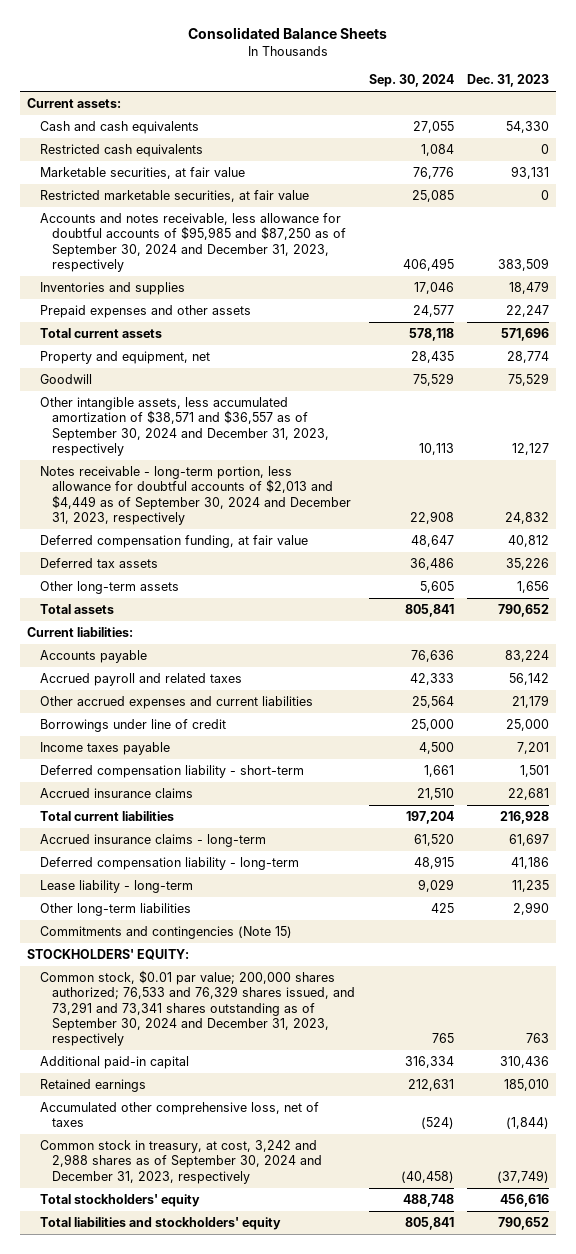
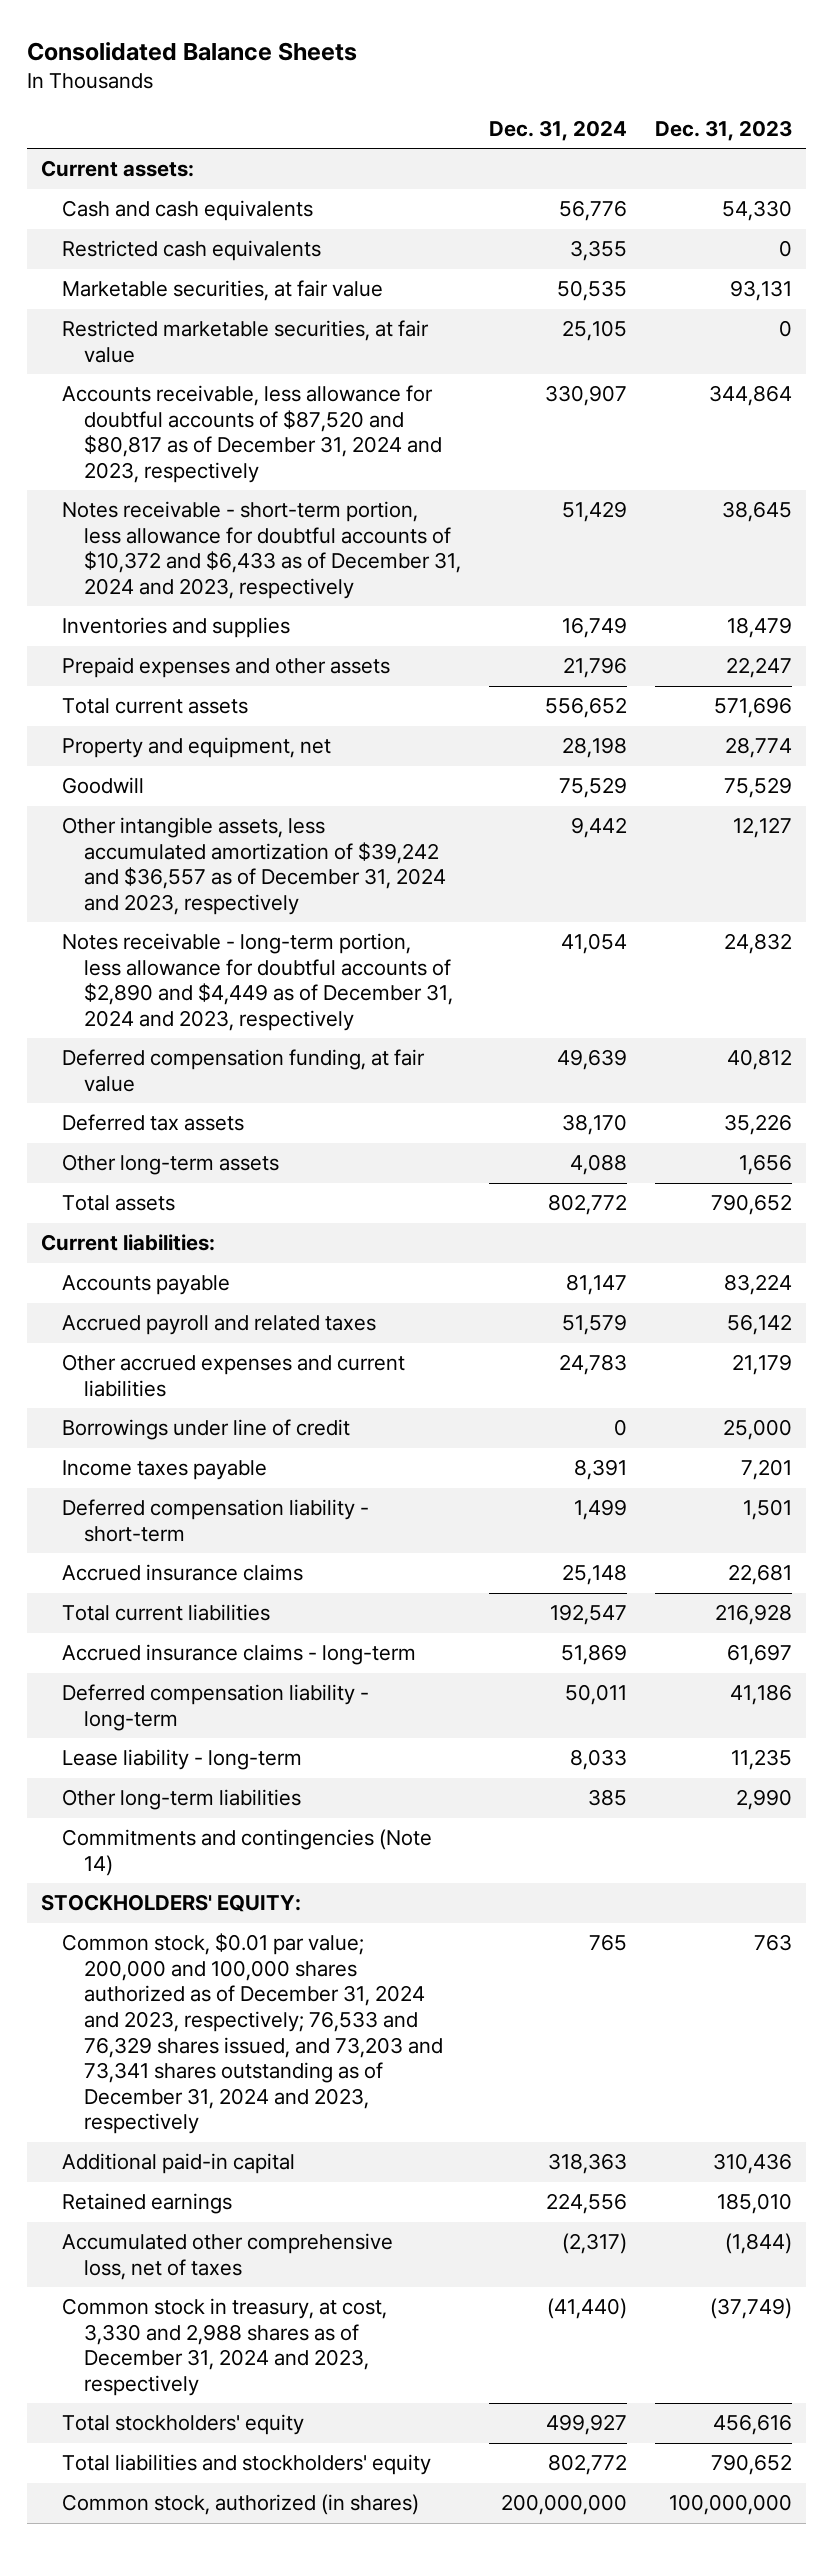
- | Sep. 30, 2024 | Dec. 31, 2023
+ | Dec. 31, 2024 | Dec. 31, 2023
- Accounts and notes receivable, less allowance for doubtful accounts of $95,985 and $87,250 as of September 30, 2024 and December 31, 2023, respectively | 406,495 | 383,509
+ Accounts receivable, less allowance for doubtful accounts of $87,520 and $80,817 as of December 31, 2024 and 2023, respectively | 330,907 | 344,864
+ Notes receivable - short-term portion, less allowance for doubtful accounts of $10,372 and $6,433 as of December 31, 2024 and 2023, respectively | 51,429 | 38,645
- Other intangible assets, less accumulated amortization of $38,571 and $36,557 as of September 30, 2024 and December 31, 2023, respectively | 10,113 | 12,127
- Notes receivable - long-term portion, less allowance for doubtful accounts of $2,013 and $4,449 as of September 30, 2024 and December 31, 2023, respectively | 22,908 | 24,832
+ Other intangible assets, less accumulated amortization of $39,242 and $36,557 as of December 31, 2024 and 2023, respectively | 9,442 | 12,127
+ Notes receivable - long-term portion, less allowance for doubtful accounts of $2,890 and $4,449 as of December 31, 2024 and 2023, respectively | 41,054 | 24,832
- Commitments and contingencies (Note 15)
+ Commitments and contingencies (Note 14)
- Common stock, $0.01 par value; 200,000 shares authorized; 76,533 and 76,329 shares issued, and 73,291 and 73,341 shares outstanding as of September 30, 2024 and December 31, 2023, respectively | 765 | 763
+ Common stock, $0.01 par value; 200,000 and 100,000 shares authorized as of December 31, 2024 and 2023, respectively; 76,533 and 76,329 shares issued, and 73,203 and 73,341 shares outstanding as of December 31, 2024 and 2023, respectively | 765 | 763
- Common stock in treasury, at cost, 3,242 and 2,988 shares as of September 30, 2024 and December 31, 2023, respectively | (40,458) | (37,749)
+ Common stock in treasury, at cost, 3,330 and 2,988 shares as of December 31, 2024 and 2023, respectively | (41,440) | (37,749)
+ Common stock, authorized (in shares) | 200,000,000 | 100,000,000

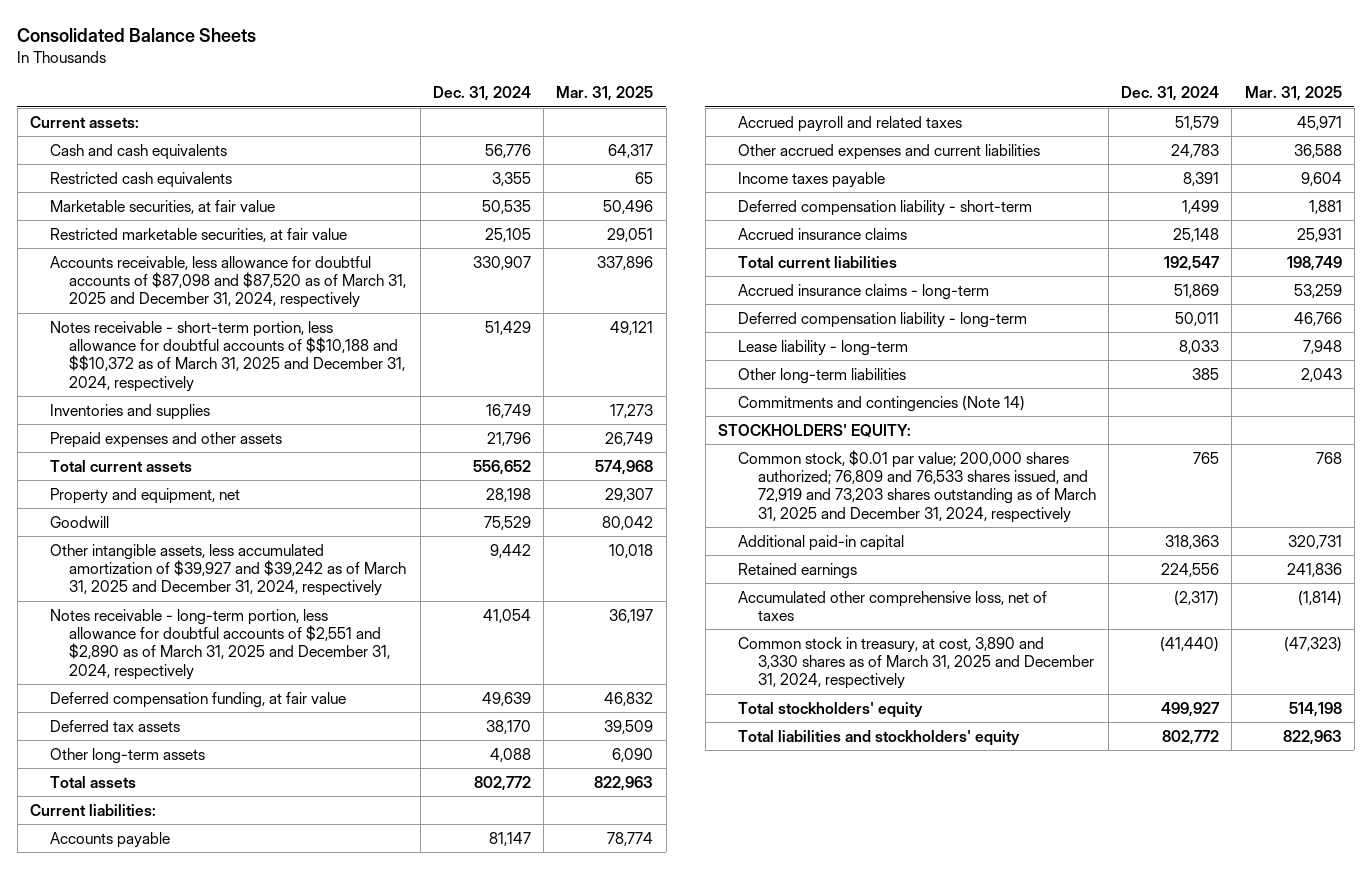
- | Dec. 31, 2024 | Dec. 31, 2023
+ | Dec. 31, 2024 | Mar. 31, 2025
- Accounts receivable, less allowance for doubtful accounts of $87,520 and $80,817 as of December 31, 2024 and 2023, respectively | 330,907 | 344,864
- Notes receivable - short-term portion, less allowance for doubtful accounts of $10,372 and $6,433 as of December 31, 2024 and 2023, respectively | 51,429 | 38,645
+ Accounts receivable, less allowance for doubtful accounts of $87,098 and $87,520 as of March 31, 2025 and December 31, 2024, respectively | 330,907 | 337,896
+ Notes receivable - short-term portion, less allowance for doubtful accounts of $$10,188 and $$10,372 as of March 31, 2025 and December 31, 2024, respectively | 51,429 | 49,121
- Other intangible assets, less accumulated amortization of $39,242 and $36,557 as of December 31, 2024 and 2023, respectively | 9,442 | 12,127
- Notes receivable - long-term portion, less allowance for doubtful accounts of $2,890 and $4,449 as of December 31, 2024 and 2023, respectively | 41,054 | 24,832
+ Other intangible assets, less accumulated amortization of $39,927 and $39,242 as of March 31, 2025 and December 31, 2024, respectively | 9,442 | 10,018
+ Notes receivable - long-term portion, less allowance for doubtful accounts of $2,551 and $2,890 as of March 31, 2025 and December 31, 2024, respectively | 41,054 | 36,197
- Borrowings under line of credit | 0 | 25,000
- Common stock, $0.01 par value; 200,000 and 100,000 shares authorized as of December 31, 2024 and 2023, respectively; 76,533 and 76,329 shares issued, and 73,203 and 73,341 shares outstanding as of December 31, 2024 and 2023, respectively | 765 | 763
+ Common stock, $0.01 par value; 200,000 shares authorized; 76,809 and 76,533 shares issued, and 72,919 and 73,203 shares outstanding as of March 31, 2025 and December 31, 2024, respectively | 765 | 768
- Common stock in treasury, at cost, 3,330 and 2,988 shares as of December 31, 2024 and 2023, respectively | (41,440) | (37,749)
+ Common stock in treasury, at cost, 3,890 and 3,330 shares as of March 31, 2025 and December 31, 2024, respectively | (41,440) | (47,323)
- Common stock, authorized (in shares) | 200,000,000 | 100,000,000

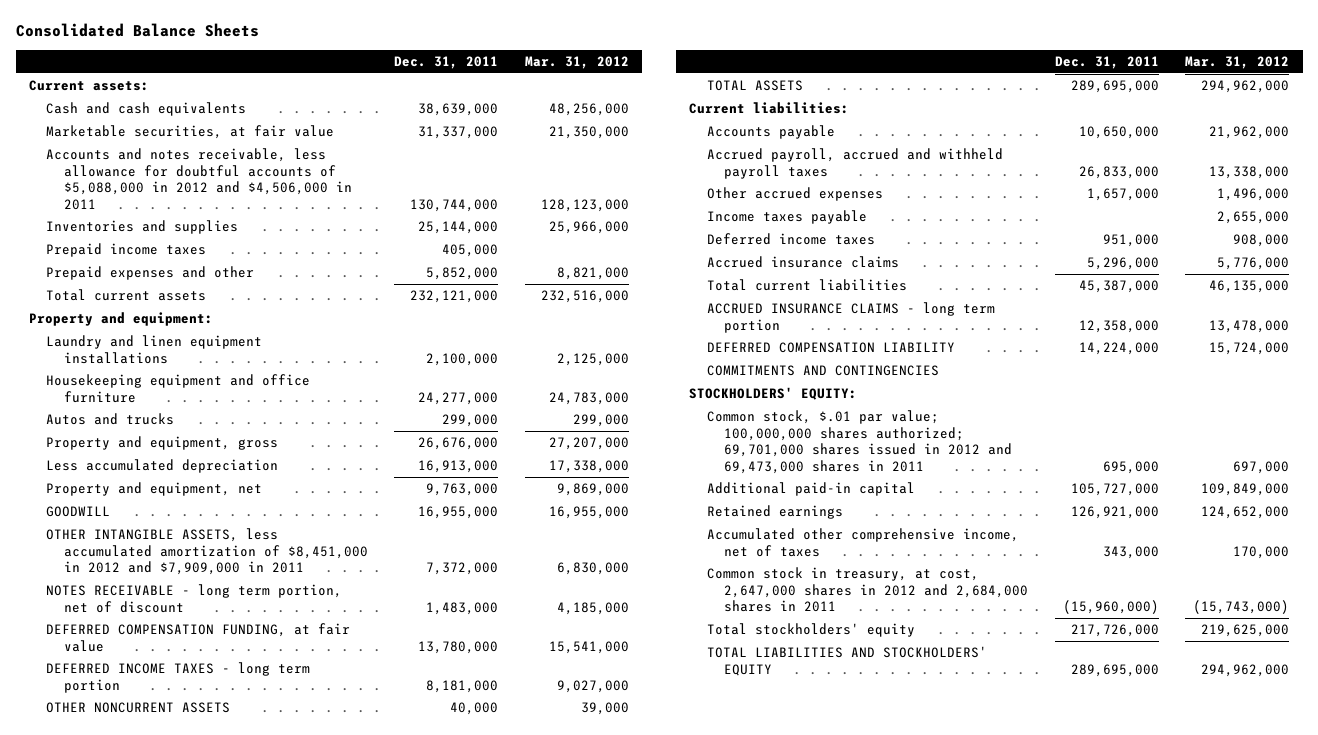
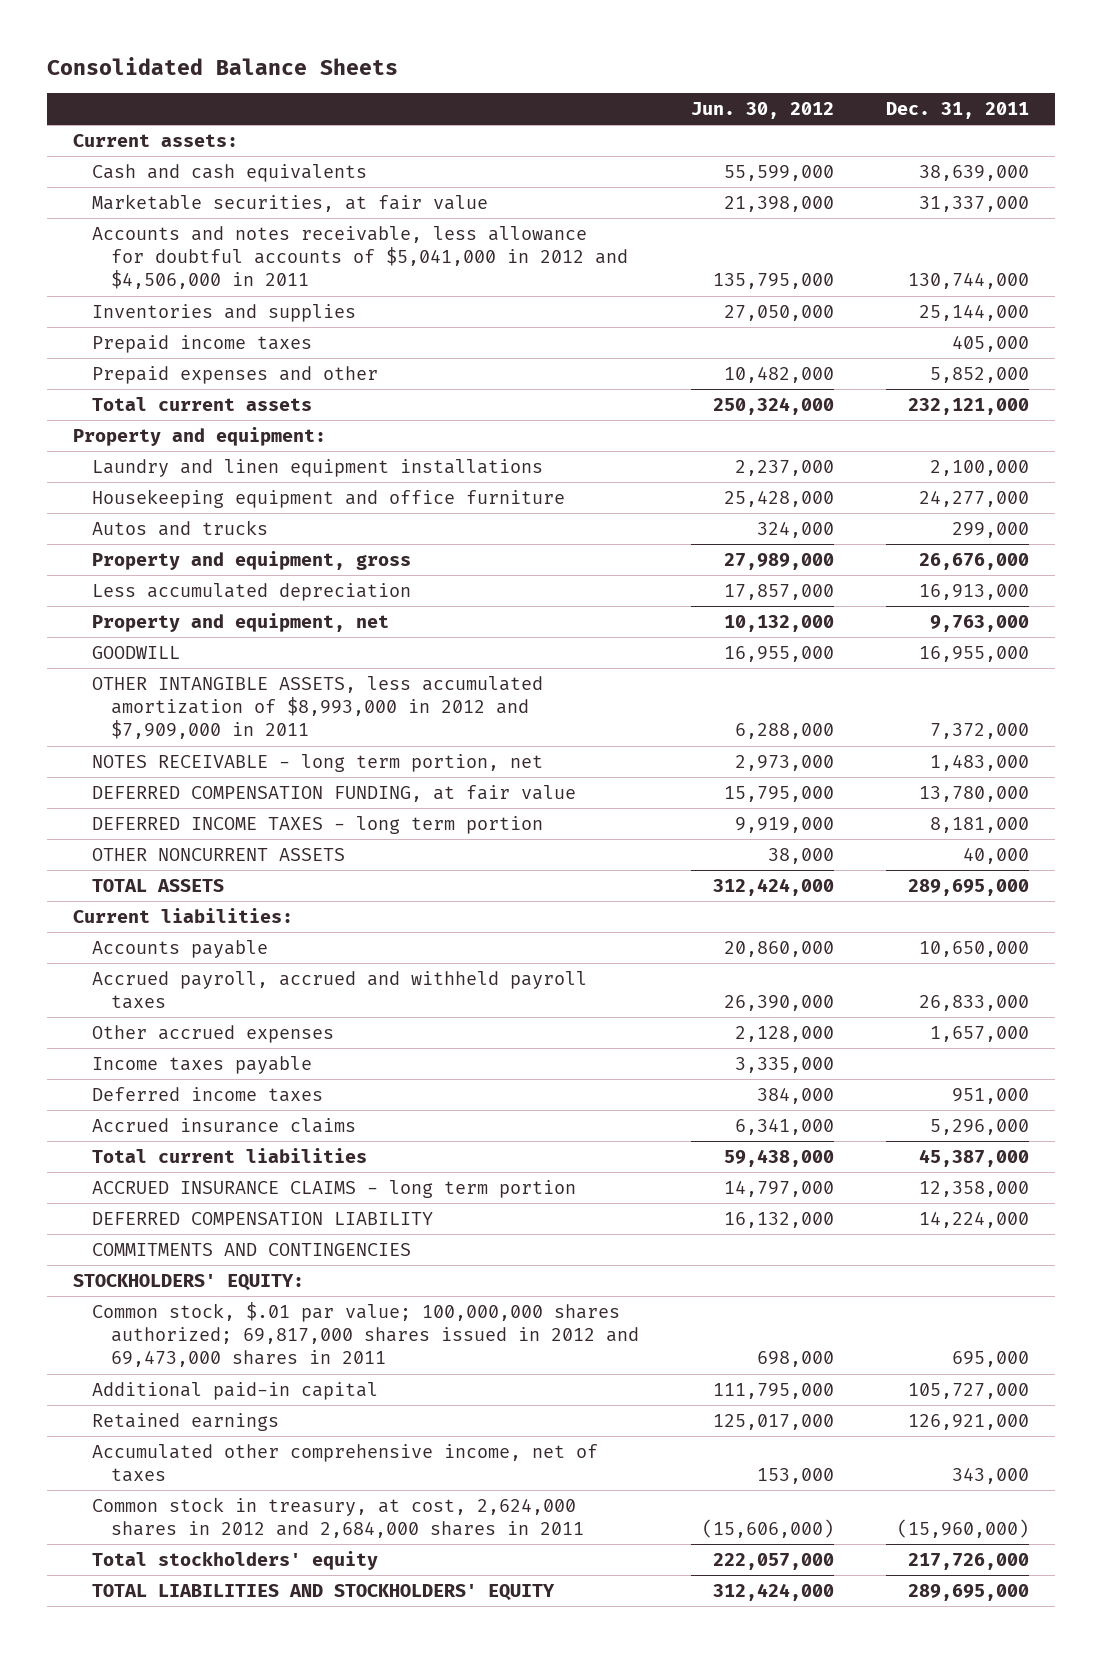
- | Dec. 31, 2011 | Mar. 31, 2012
+ | Jun. 30, 2012 | Dec. 31, 2011
- Accounts and notes receivable, less allowance for doubtful accounts of $5,088,000 in 2012 and $4,506,000 in 2011 | 130,744,000 | 128,123,000
+ Accounts and notes receivable, less allowance for doubtful accounts of $5,041,000 in 2012 and $4,506,000 in 2011 | 135,795,000 | 130,744,000
- OTHER INTANGIBLE ASSETS, less accumulated amortization of $8,451,000 in 2012 and $7,909,000 in 2011 | 7,372,000 | 6,830,000
- NOTES RECEIVABLE - long term portion, net of discount | 1,483,000 | 4,185,000
+ OTHER INTANGIBLE ASSETS, less accumulated amortization of $8,993,000 in 2012 and $7,909,000 in 2011 | 6,288,000 | 7,372,000
+ NOTES RECEIVABLE - long term portion, net | 2,973,000 | 1,483,000
- Common stock, $.01 par value; 100,000,000 shares authorized; 69,701,000 shares issued in 2012 and 69,473,000 shares in 2011 | 695,000 | 697,000
+ Common stock, $.01 par value; 100,000,000 shares authorized; 69,817,000 shares issued in 2012 and 69,473,000 shares in 2011 | 698,000 | 695,000
- Common stock in treasury, at cost, 2,647,000 shares in 2012 and 2,684,000 shares in 2011 | (15,960,000) | (15,743,000)
+ Common stock in treasury, at cost, 2,624,000 shares in 2012 and 2,684,000 shares in 2011 | (15,606,000) | (15,960,000)

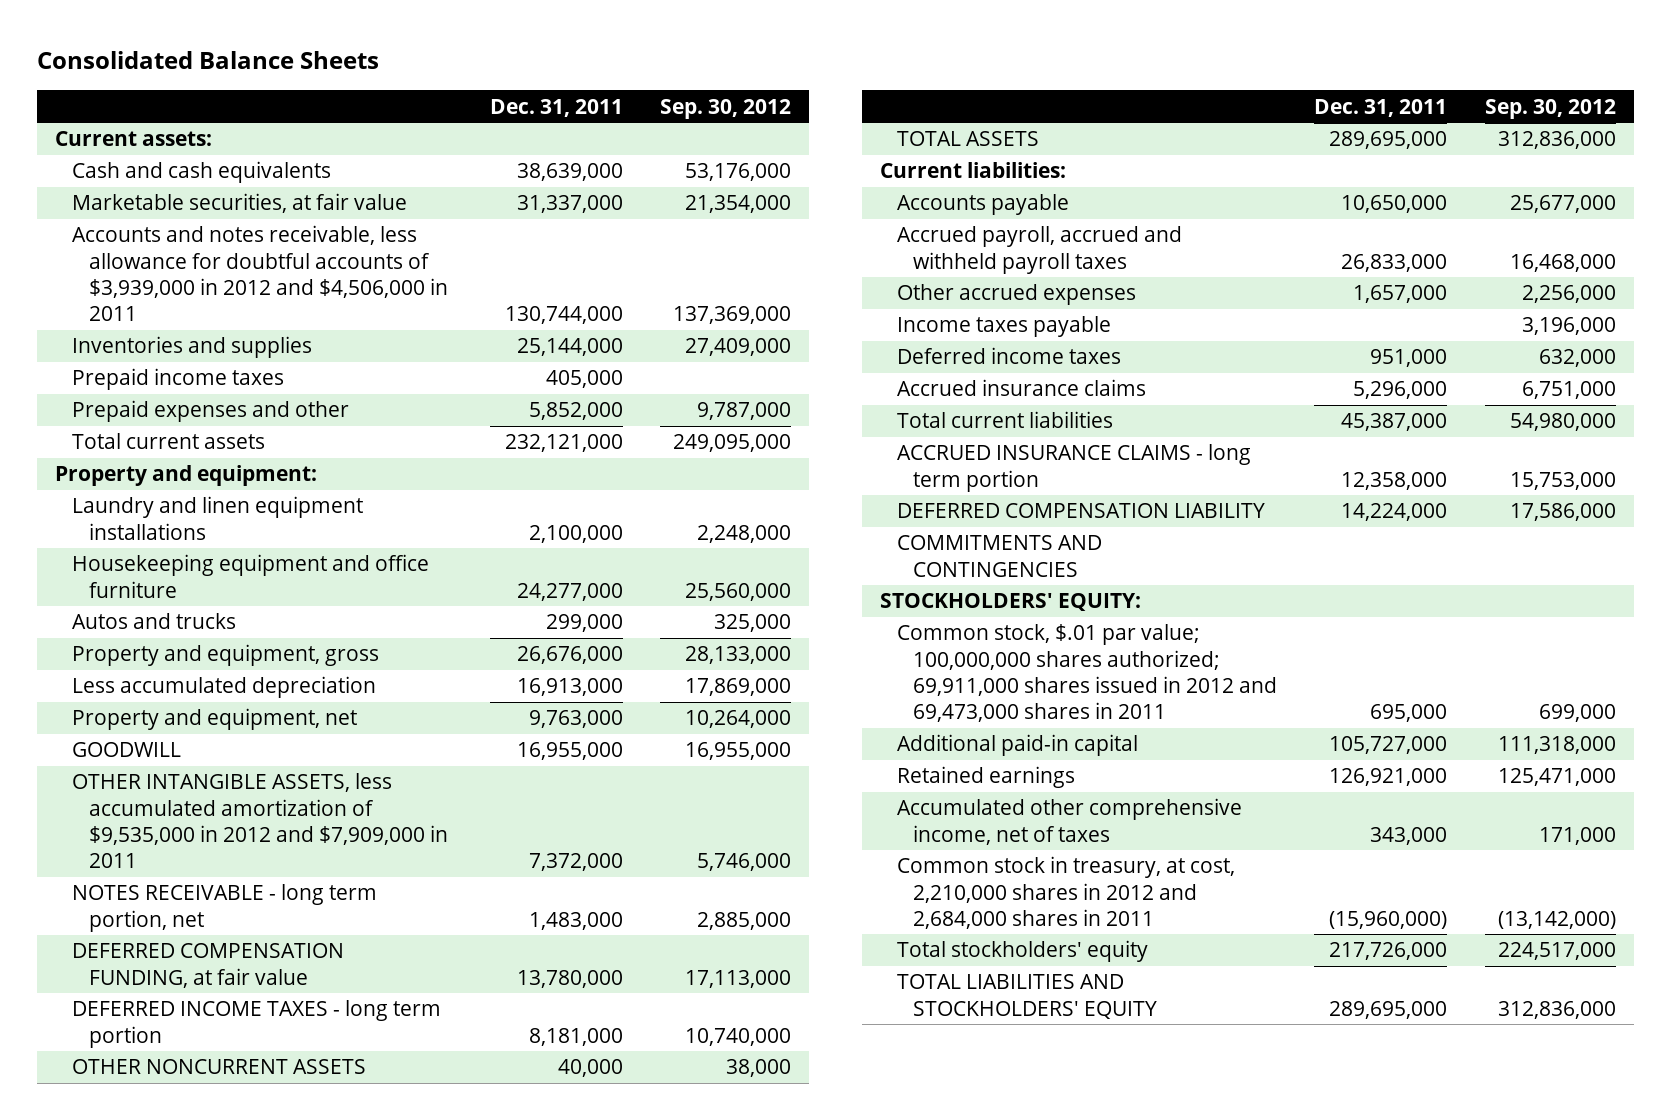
- | Jun. 30, 2012 | Dec. 31, 2011
+ | Dec. 31, 2011 | Sep. 30, 2012
- Accounts and notes receivable, less allowance for doubtful accounts of $5,041,000 in 2012 and $4,506,000 in 2011 | 135,795,000 | 130,744,000
+ Accounts and notes receivable, less allowance for doubtful accounts of $3,939,000 in 2012 and $4,506,000 in 2011 | 130,744,000 | 137,369,000
- OTHER INTANGIBLE ASSETS, less accumulated amortization of $8,993,000 in 2012 and $7,909,000 in 2011 | 6,288,000 | 7,372,000
+ OTHER INTANGIBLE ASSETS, less accumulated amortization of $9,535,000 in 2012 and $7,909,000 in 2011 | 7,372,000 | 5,746,000
- Common stock, $.01 par value; 100,000,000 shares authorized; 69,817,000 shares issued in 2012 and 69,473,000 shares in 2011 | 698,000 | 695,000
+ Common stock, $.01 par value; 100,000,000 shares authorized; 69,911,000 shares issued in 2012 and 69,473,000 shares in 2011 | 695,000 | 699,000
- Common stock in treasury, at cost, 2,624,000 shares in 2012 and 2,684,000 shares in 2011 | (15,606,000) | (15,960,000)
+ Common stock in treasury, at cost, 2,210,000 shares in 2012 and 2,684,000 shares in 2011 | (15,960,000) | (13,142,000)

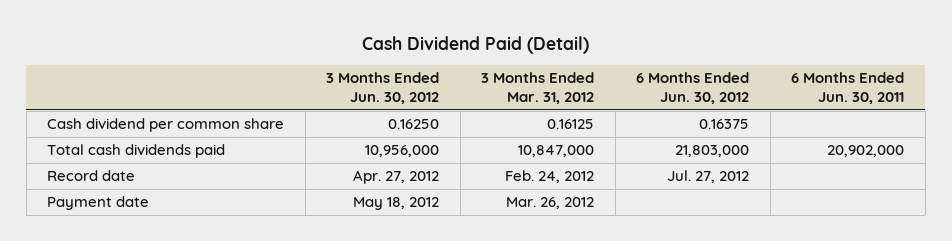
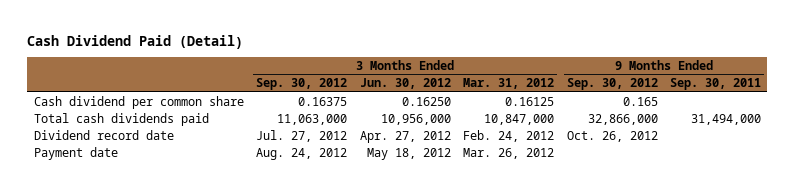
- | 3 Months Ended Jun. 30, 2012 | 3 Months Ended Mar. 31, 2012 | 6 Months Ended Jun. 30, 2012 | 6 Months Ended Jun. 30, 2011
+ | 3 Months Ended Sep. 30, 2012 | 3 Months Ended Jun. 30, 2012 | 3 Months Ended Mar. 31, 2012 | 9 Months Ended Sep. 30, 2012 | 9 Months Ended Sep. 30, 2011
- Record date | Apr. 27, 2012 | Feb. 24, 2012 | Jul. 27, 2012 |
+ Dividend record date | Jul. 27, 2012 | Apr. 27, 2012 | Feb. 24, 2012 | Oct. 26, 2012 |

